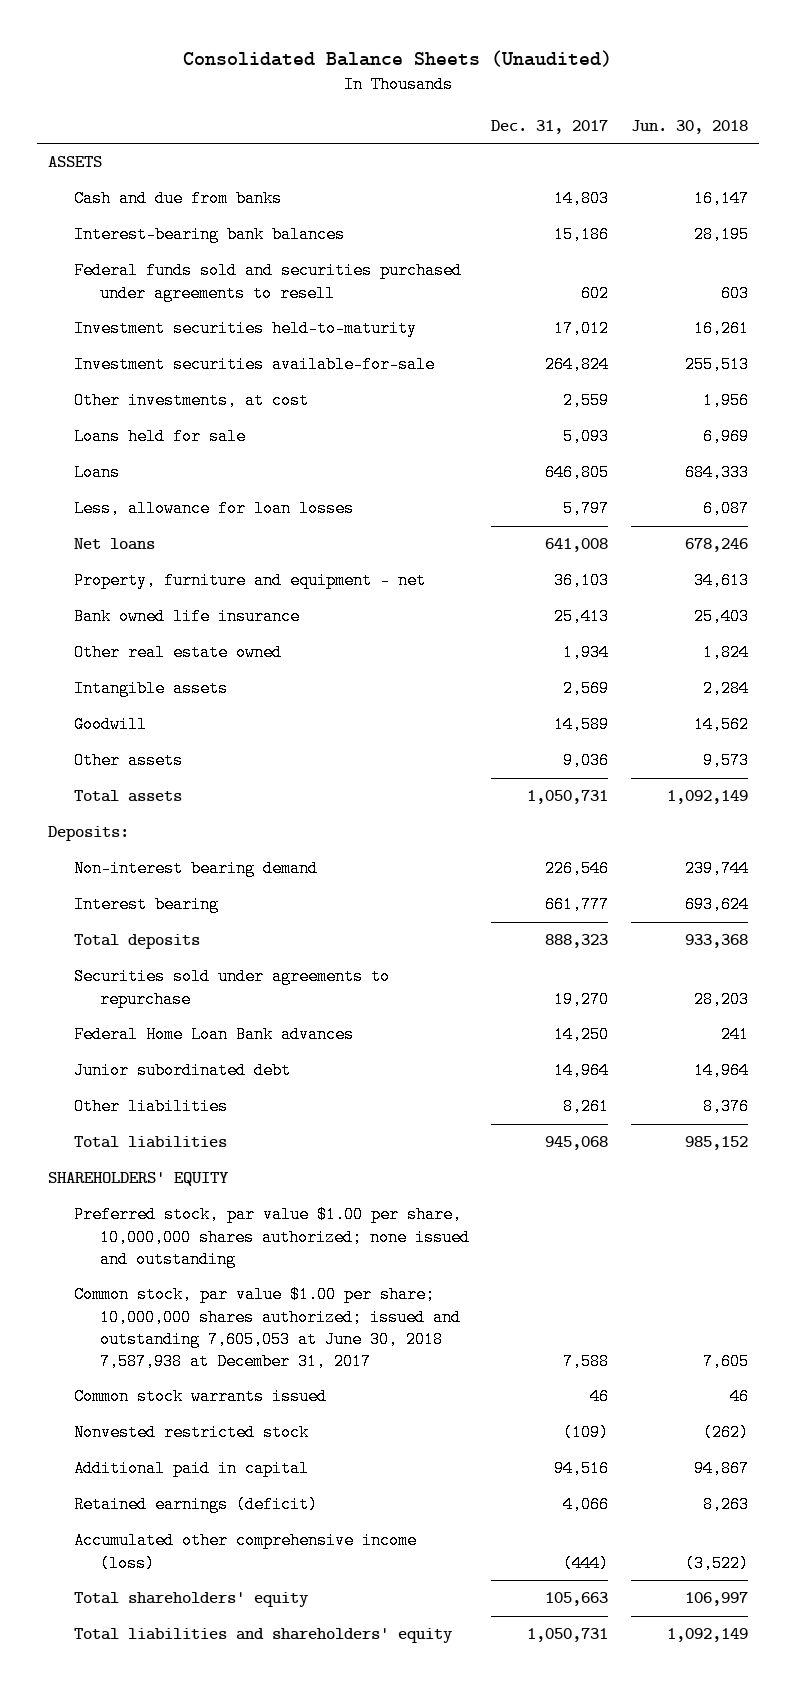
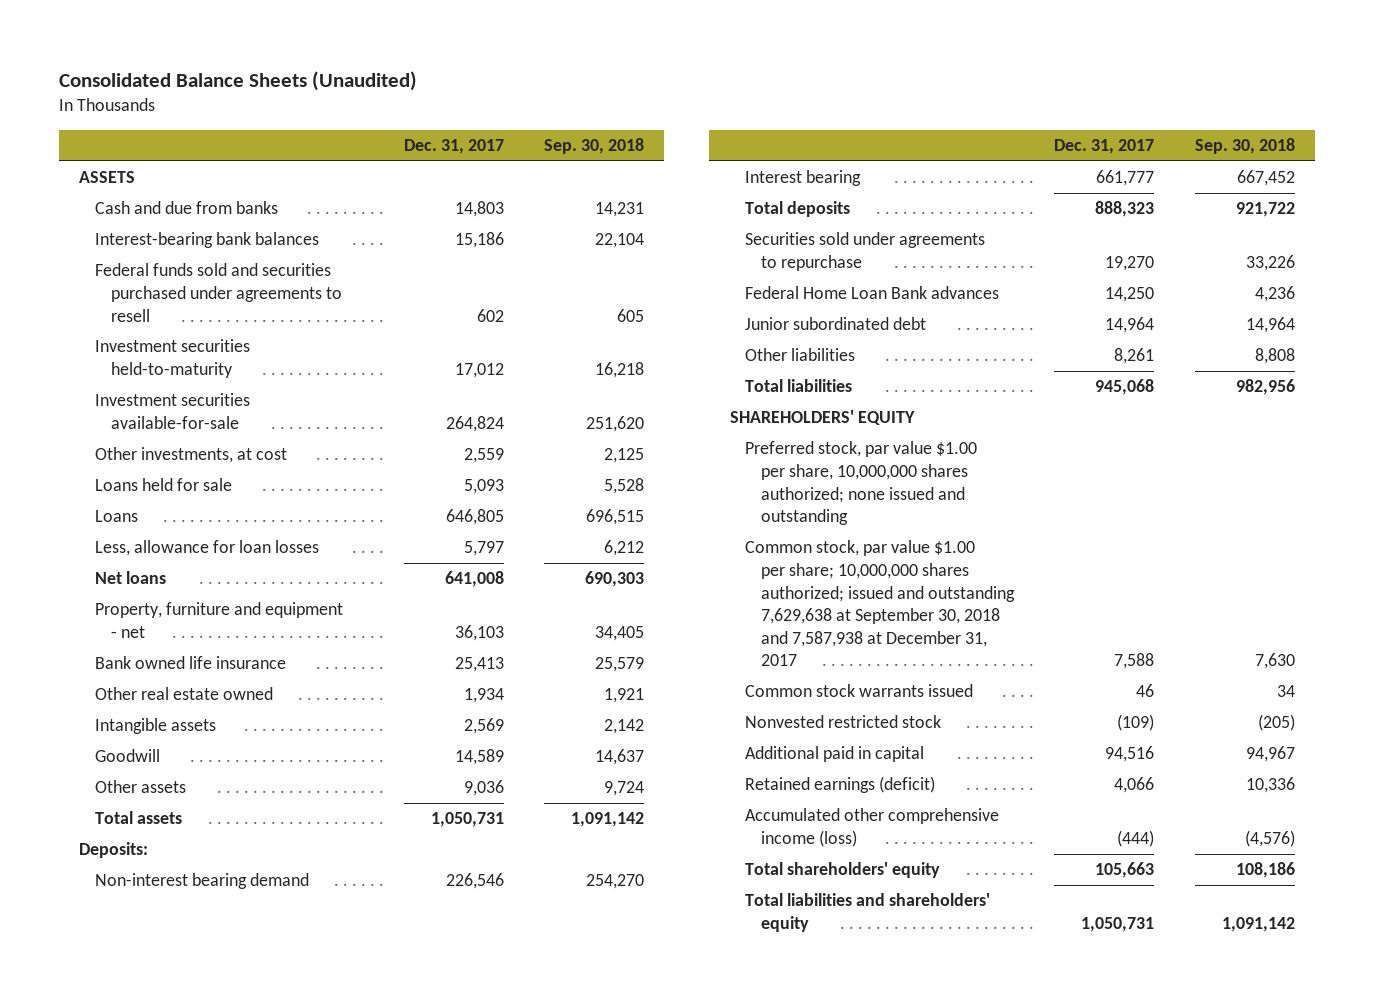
- | Dec. 31, 2017 | Jun. 30, 2018
+ | Dec. 31, 2017 | Sep. 30, 2018
- Common stock, par value $1.00 per share; 10,000,000 shares authorized; issued and outstanding 7,605,053 at June 30, 2018 7,587,938 at December 31, 2017 | 7,588 | 7,605
+ Common stock, par value $1.00 per share; 10,000,000 shares authorized; issued and outstanding 7,629,638 at September 30, 2018 and 7,587,938 at December 31, 2017 | 7,588 | 7,630

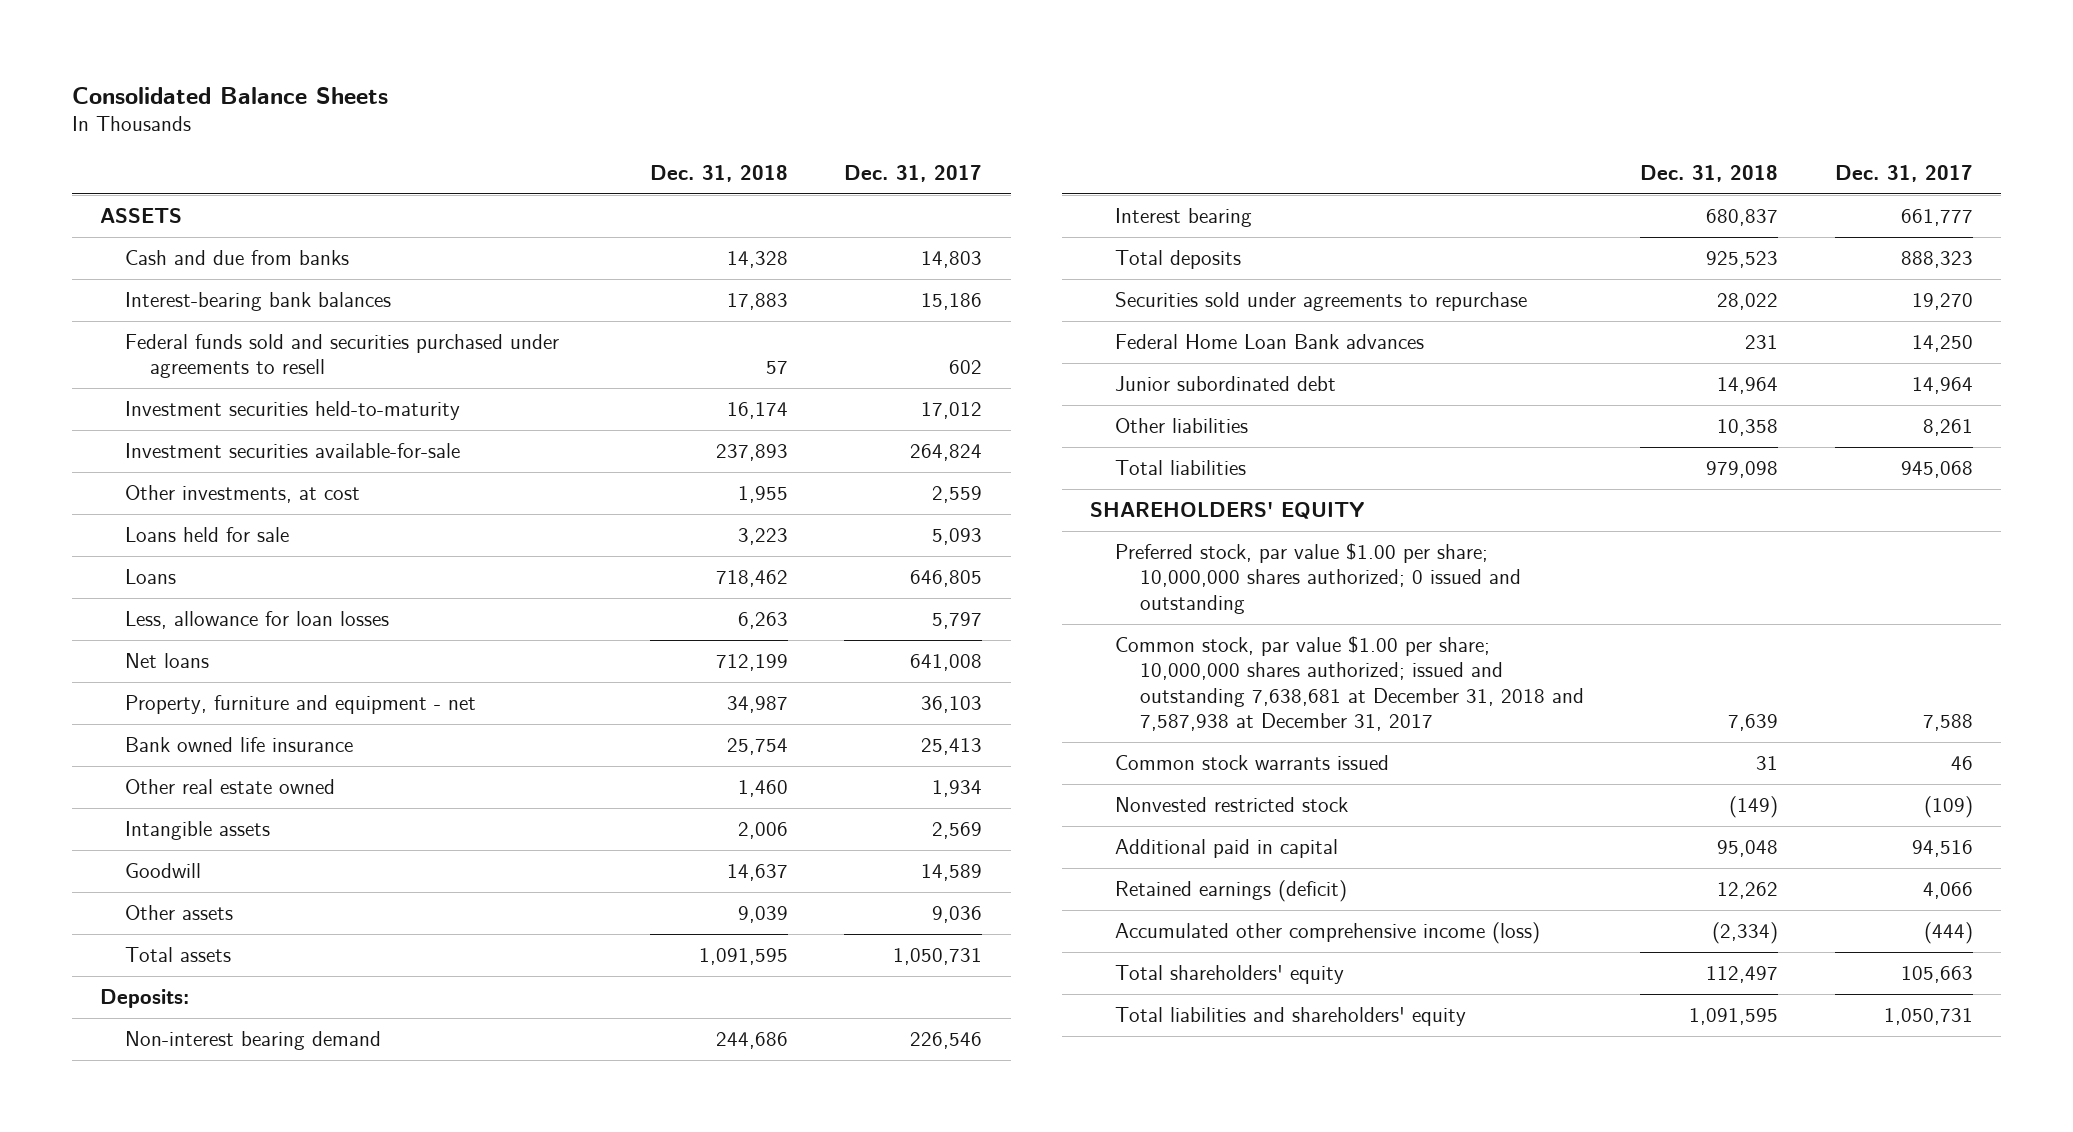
- Consolidated Balance Sheets (Unaudited)
+ Consolidated Balance Sheets
- | Dec. 31, 2017 | Sep. 30, 2018
+ | Dec. 31, 2018 | Dec. 31, 2017
- Preferred stock, par value $1.00 per share, 10,000,000 shares authorized; none issued and outstanding
- Common stock, par value $1.00 per share; 10,000,000 shares authorized; issued and outstanding 7,629,638 at September 30, 2018 and 7,587,938 at December 31, 2017 | 7,588 | 7,630
+ Preferred stock, par value $1.00 per share; 10,000,000 shares authorized; 0 issued and outstanding
+ Common stock, par value $1.00 per share; 10,000,000 shares authorized; issued and outstanding 7,638,681 at December 31, 2018 and 7,587,938 at December 31, 2017 | 7,639 | 7,588

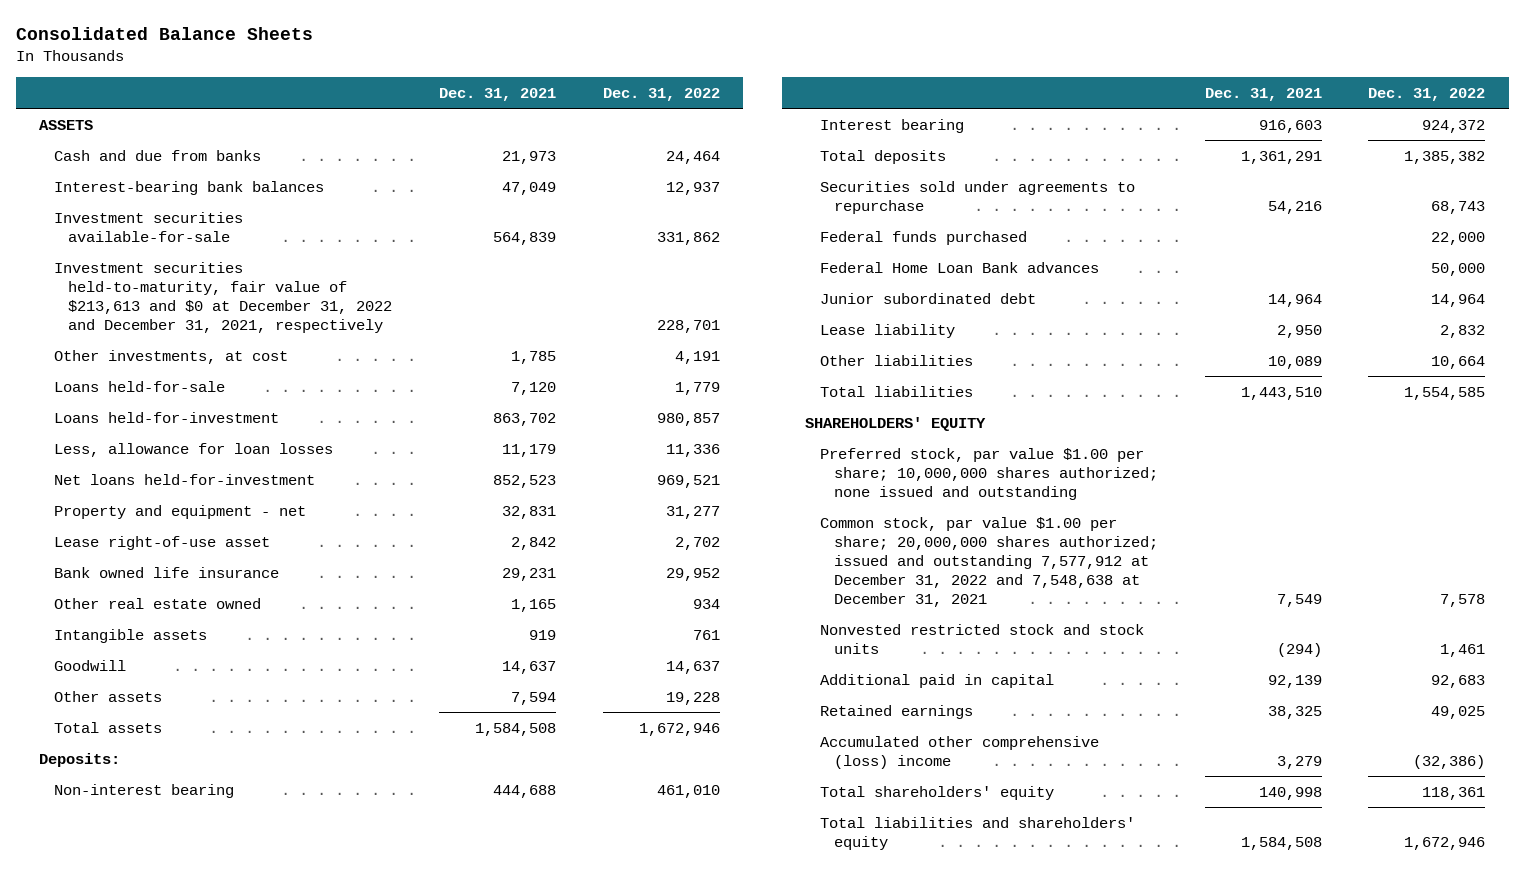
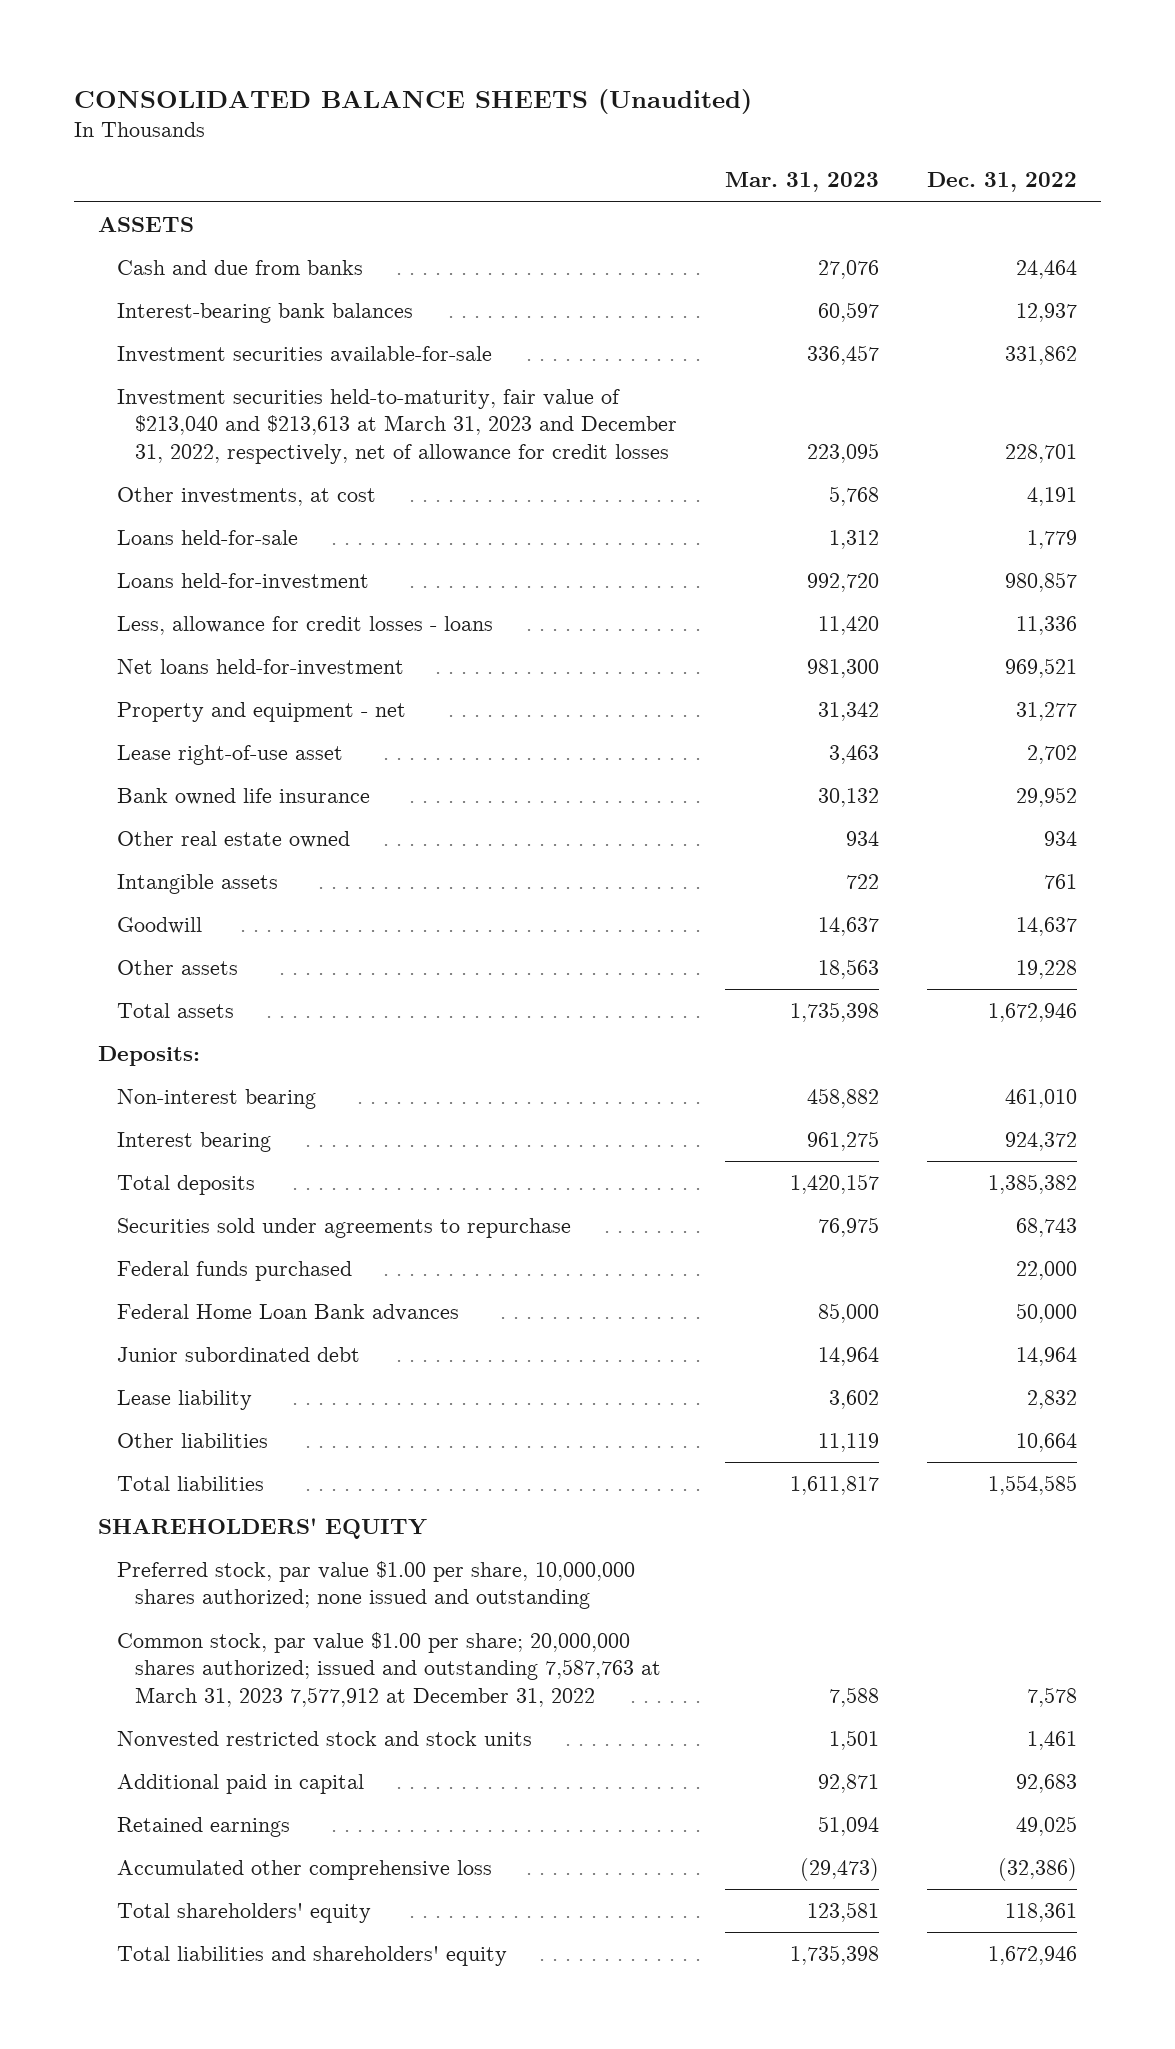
- Consolidated Balance Sheets
+ CONSOLIDATED BALANCE SHEETS (Unaudited)
- | Dec. 31, 2021 | Dec. 31, 2022
+ | Mar. 31, 2023 | Dec. 31, 2022
- Investment securities held-to-maturity, fair value of $213,613 and $0 at December 31, 2022 and December 31, 2021, respectively | | 228,701
+ Investment securities held-to-maturity, fair value of $213,040 and $213,613 at March 31, 2023 and December 31, 2022, respectively, net of allowance for credit losses | 223,095 | 228,701
- Less, allowance for loan losses | 11,179 | 11,336
+ Less, allowance for credit losses - loans | 11,420 | 11,336
- Preferred stock, par value $1.00 per share; 10,000,000 shares authorized; none issued and outstanding
- Common stock, par value $1.00 per share; 20,000,000 shares authorized; issued and outstanding 7,577,912 at December 31, 2022 and 7,548,638 at December 31, 2021 | 7,549 | 7,578
+ Preferred stock, par value $1.00 per share, 10,000,000 shares authorized; none issued and outstanding
+ Common stock, par value $1.00 per share; 20,000,000 shares authorized; issued and outstanding 7,587,763 at March 31, 2023 7,577,912 at December 31, 2022 | 7,588 | 7,578
- Accumulated other comprehensive (loss) income | 3,279 | (32,386)
+ Accumulated other comprehensive loss | (29,473) | (32,386)

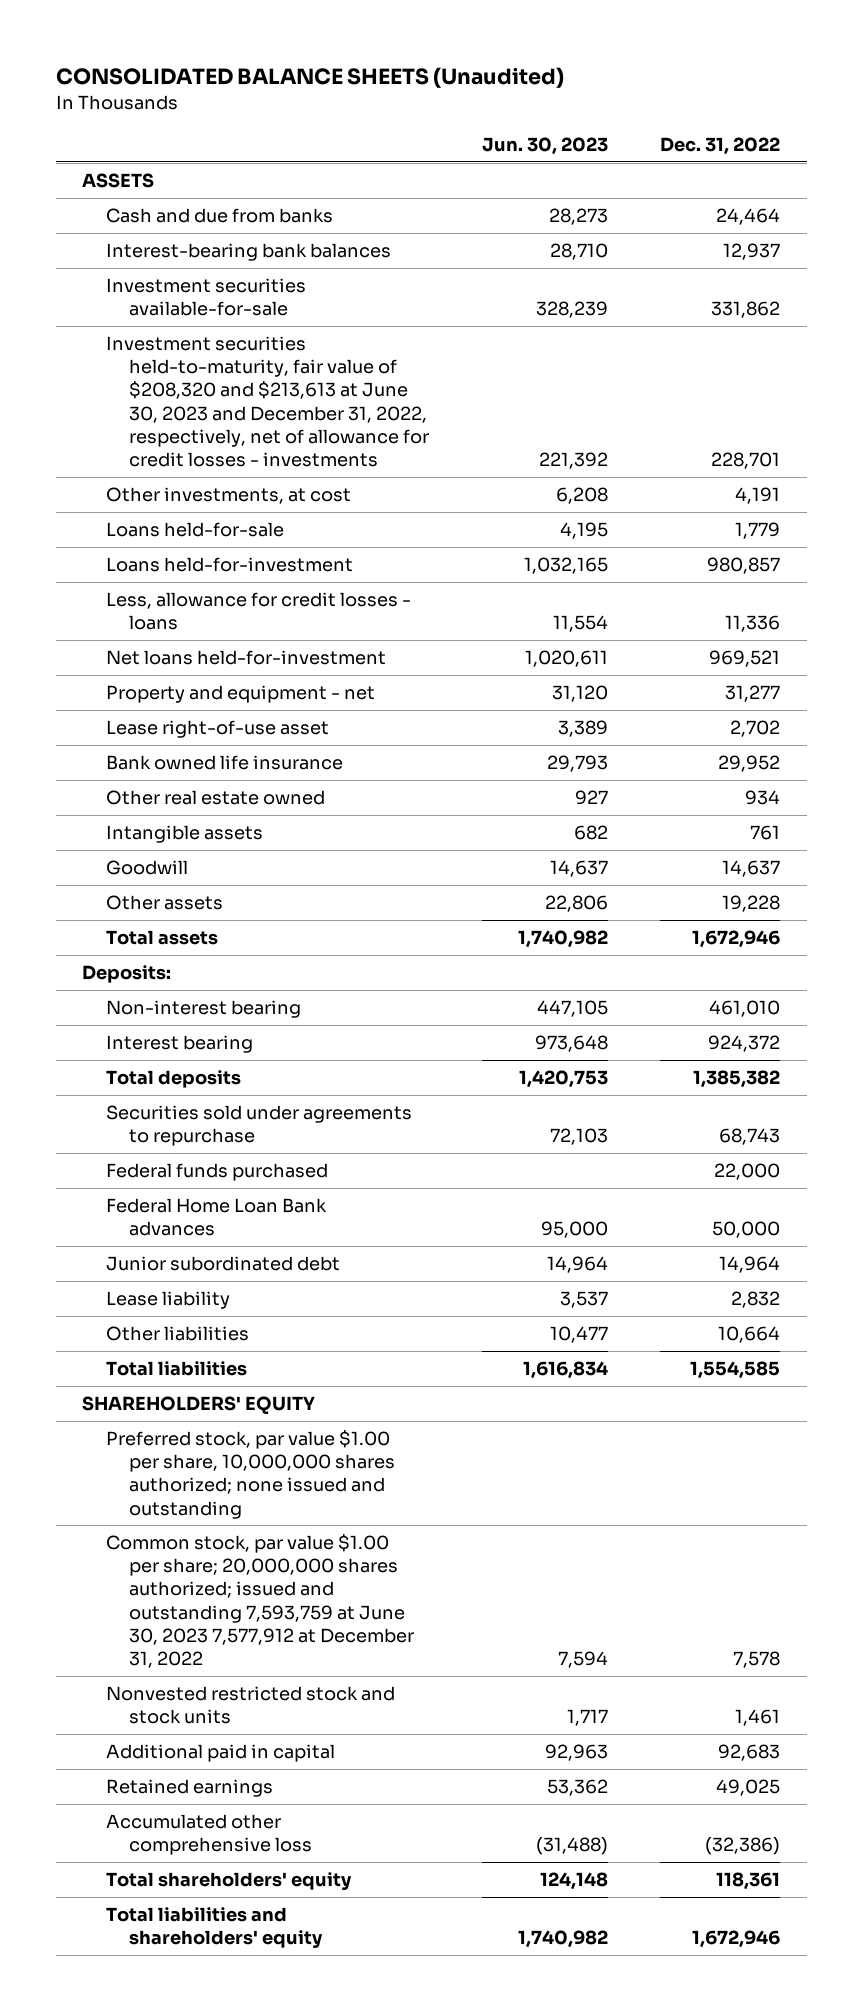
- | Mar. 31, 2023 | Dec. 31, 2022
+ | Jun. 30, 2023 | Dec. 31, 2022
- Investment securities held-to-maturity, fair value of $213,040 and $213,613 at March 31, 2023 and December 31, 2022, respectively, net of allowance for credit losses | 223,095 | 228,701
+ Investment securities held-to-maturity, fair value of $208,320 and $213,613 at June 30, 2023 and December 31, 2022, respectively, net of allowance for credit losses - investments | 221,392 | 228,701
- Common stock, par value $1.00 per share; 20,000,000 shares authorized; issued and outstanding 7,587,763 at March 31, 2023 7,577,912 at December 31, 2022 | 7,588 | 7,578
+ Common stock, par value $1.00 per share; 20,000,000 shares authorized; issued and outstanding 7,593,759 at June 30, 2023 7,577,912 at December 31, 2022 | 7,594 | 7,578

